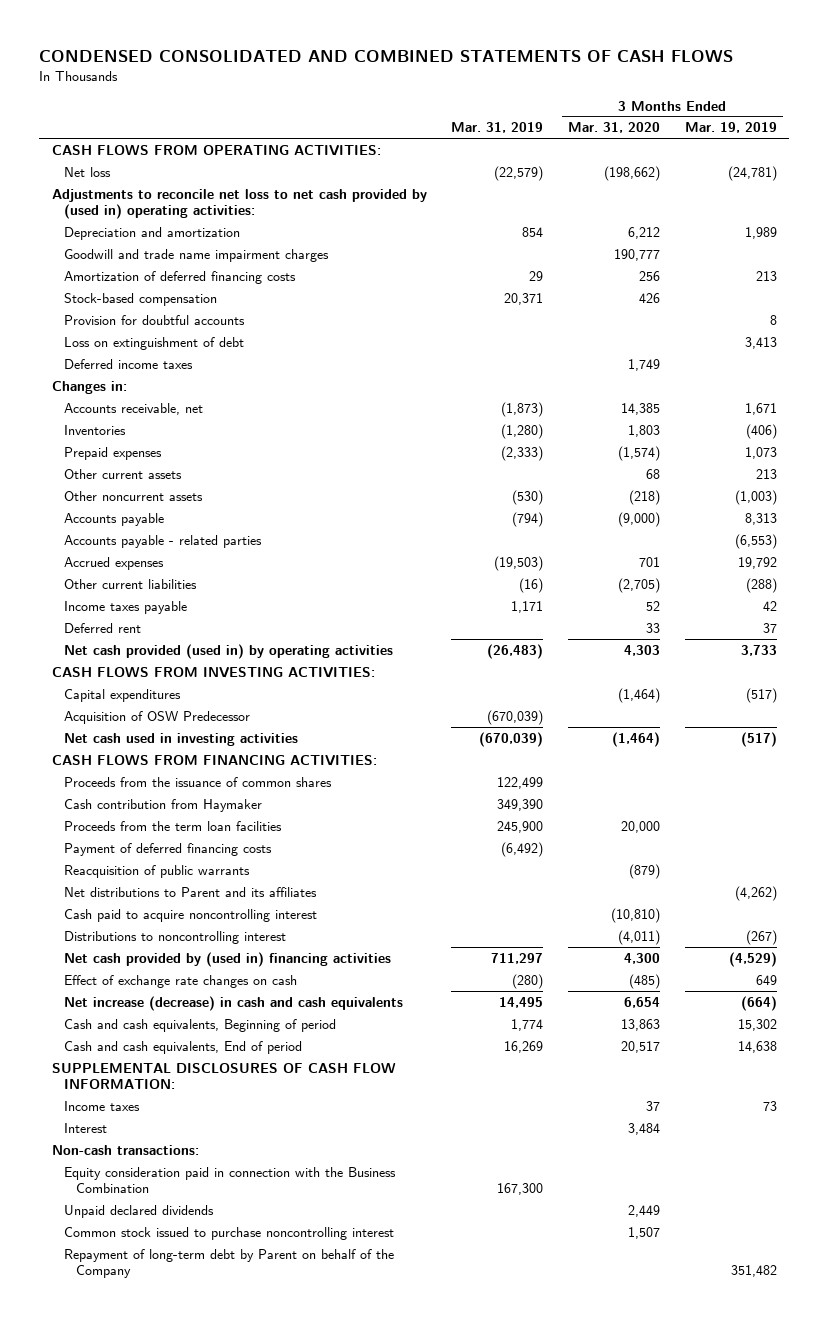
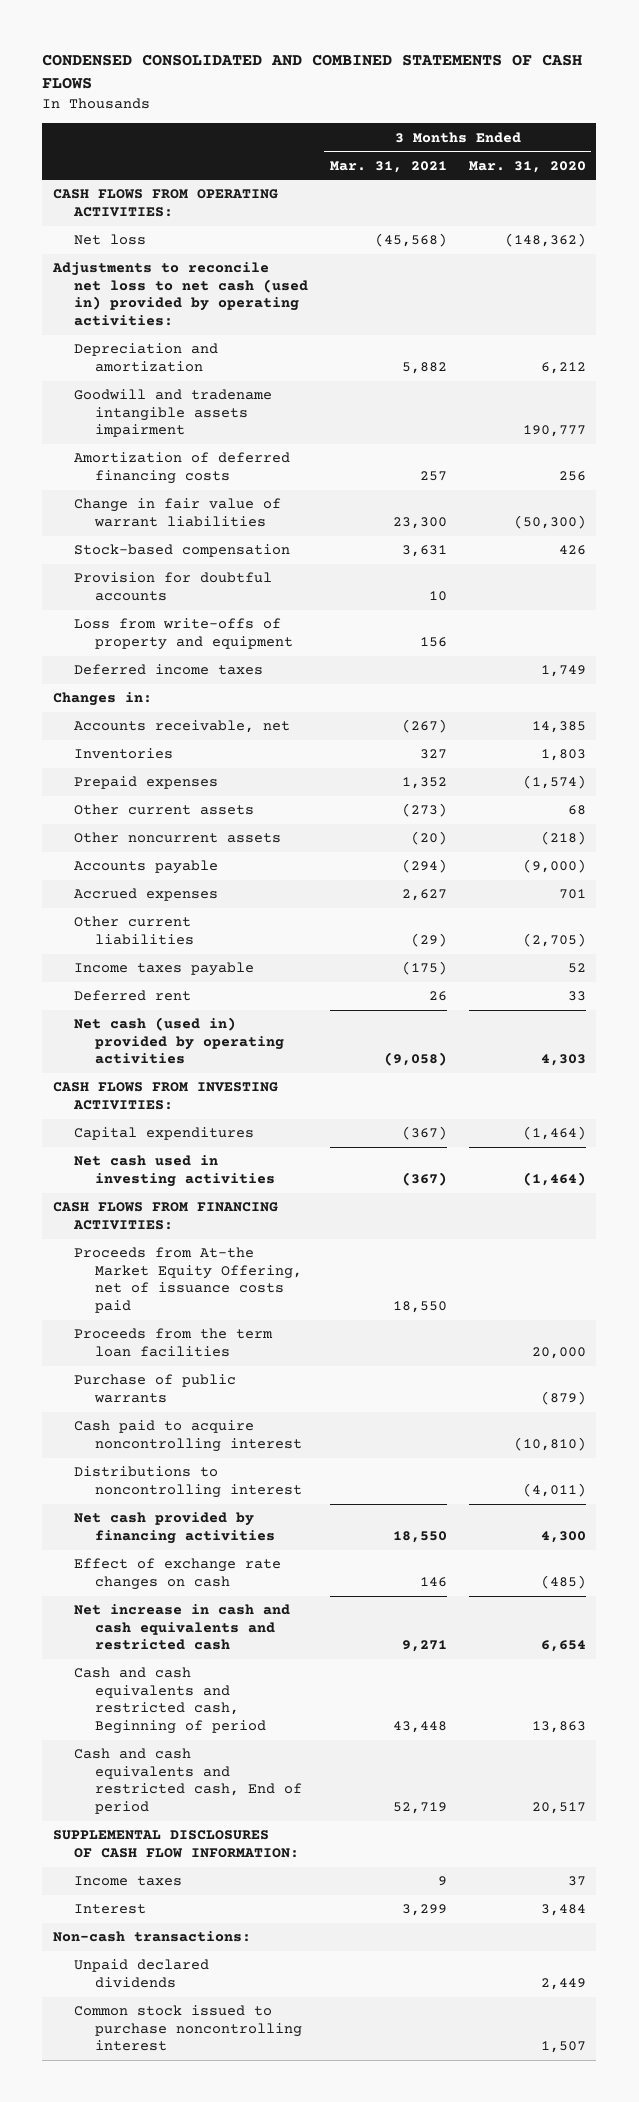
- | Mar. 31, 2019 | 3 Months Ended Mar. 31, 2020 | 3 Months Ended Mar. 19, 2019
+ | 3 Months Ended Mar. 31, 2021 | 3 Months Ended Mar. 31, 2020
- Net loss | (22,579) | (198,662) | (24,781)
- Adjustments to reconcile net loss to net cash provided by (used in) operating activities:
+ Net loss | (45,568) | (148,362)
+ Adjustments to reconcile net loss to net cash (used in) provided by operating activities:
- Goodwill and trade name impairment charges | | 190,777 |
+ Goodwill and tradename intangible assets impairment | | 190,777
+ Change in fair value of warrant liabilities | 23,300 | (50,300)
- Loss on extinguishment of debt | | | 3,413
+ Loss from write-offs of property and equipment | 156 |
- Accounts payable - related parties | | | (6,553)
- Net cash provided (used in) by operating activities | (26,483) | 4,303 | 3,733
+ Net cash (used in) provided by operating activities | (9,058) | 4,303
- Acquisition of OSW Predecessor | (670,039) | |
- Proceeds from the issuance of common shares | 122,499 | |
- Cash contribution from Haymaker | 349,390 | |
+ Proceeds from At-the Market Equity Offering, net of issuance costs paid | 18,550 |
- Payment of deferred financing costs | (6,492) | |
- Reacquisition of public warrants | | (879) |
- Net distributions to Parent and its affiliates | | | (4,262)
+ Purchase of public warrants | | (879)
- Net cash provided by (used in) financing activities | 711,297 | 4,300 | (4,529)
+ Net cash provided by financing activities | 18,550 | 4,300
- Net increase (decrease) in cash and cash equivalents | 14,495 | 6,654 | (664)
- Cash and cash equivalents, Beginning of period | 1,774 | 13,863 | 15,302
- Cash and cash equivalents, End of period | 16,269 | 20,517 | 14,638
+ Net increase in cash and cash equivalents and restricted cash | 9,271 | 6,654
+ Cash and cash equivalents and restricted cash, Beginning of period | 43,448 | 13,863
+ Cash and cash equivalents and restricted cash, End of period | 52,719 | 20,517
- Equity consideration paid in connection with the Business Combination | 167,300 | |
- Repayment of long-term debt by Parent on behalf of the Company | | | 351,482

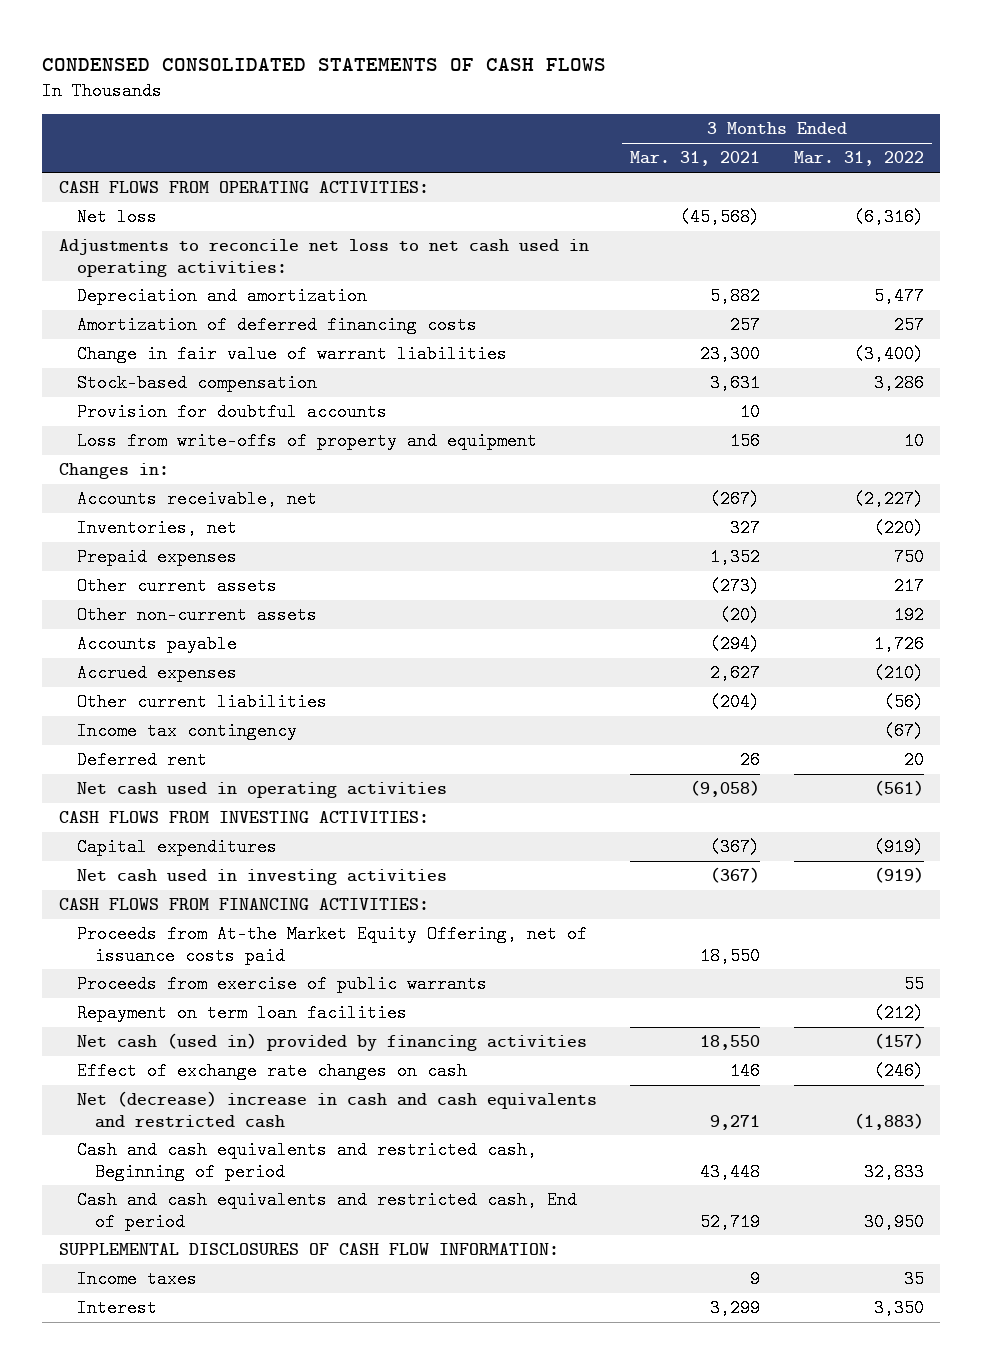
- CONDENSED CONSOLIDATED AND COMBINED STATEMENTS OF CASH FLOWS
+ CONDENSED CONSOLIDATED STATEMENTS OF CASH FLOWS
- | 3 Months Ended Mar. 31, 2021 | 3 Months Ended Mar. 31, 2020
+ | 3 Months Ended Mar. 31, 2021 | 3 Months Ended Mar. 31, 2022
- Adjustments to reconcile net loss to net cash (used in) provided by operating activities:
+ Adjustments to reconcile net loss to net cash used in operating activities:
- Goodwill and tradename intangible assets impairment | | 190,777
- Deferred income taxes | | 1,749
- Inventories | 327 | 1,803
+ Inventories, net | 327 | (220)
- Other noncurrent assets | (20) | (218)
+ Other non-current assets | (20) | 192
- Other current liabilities | (29) | (2,705)
- Income taxes payable | (175) | 52
+ Other current liabilities | (204) | (56)
+ Income tax contingency | | (67)
- Net cash (used in) provided by operating activities | (9,058) | 4,303
+ Net cash used in operating activities | (9,058) | (561)
- Proceeds from the term loan facilities | | 20,000
- Purchase of public warrants | | (879)
- Cash paid to acquire noncontrolling interest | | (10,810)
- Distributions to noncontrolling interest | | (4,011)
- Net cash provided by financing activities | 18,550 | 4,300
+ Proceeds from exercise of public warrants | | 55
+ Repayment on term loan facilities | | (212)
+ Net cash (used in) provided by financing activities | 18,550 | (157)
- Net increase in cash and cash equivalents and restricted cash | 9,271 | 6,654
+ Net (decrease) increase in cash and cash equivalents and restricted cash | 9,271 | (1,883)
- Non-cash transactions:
- Unpaid declared dividends | | 2,449
- Common stock issued to purchase noncontrolling interest | | 1,507

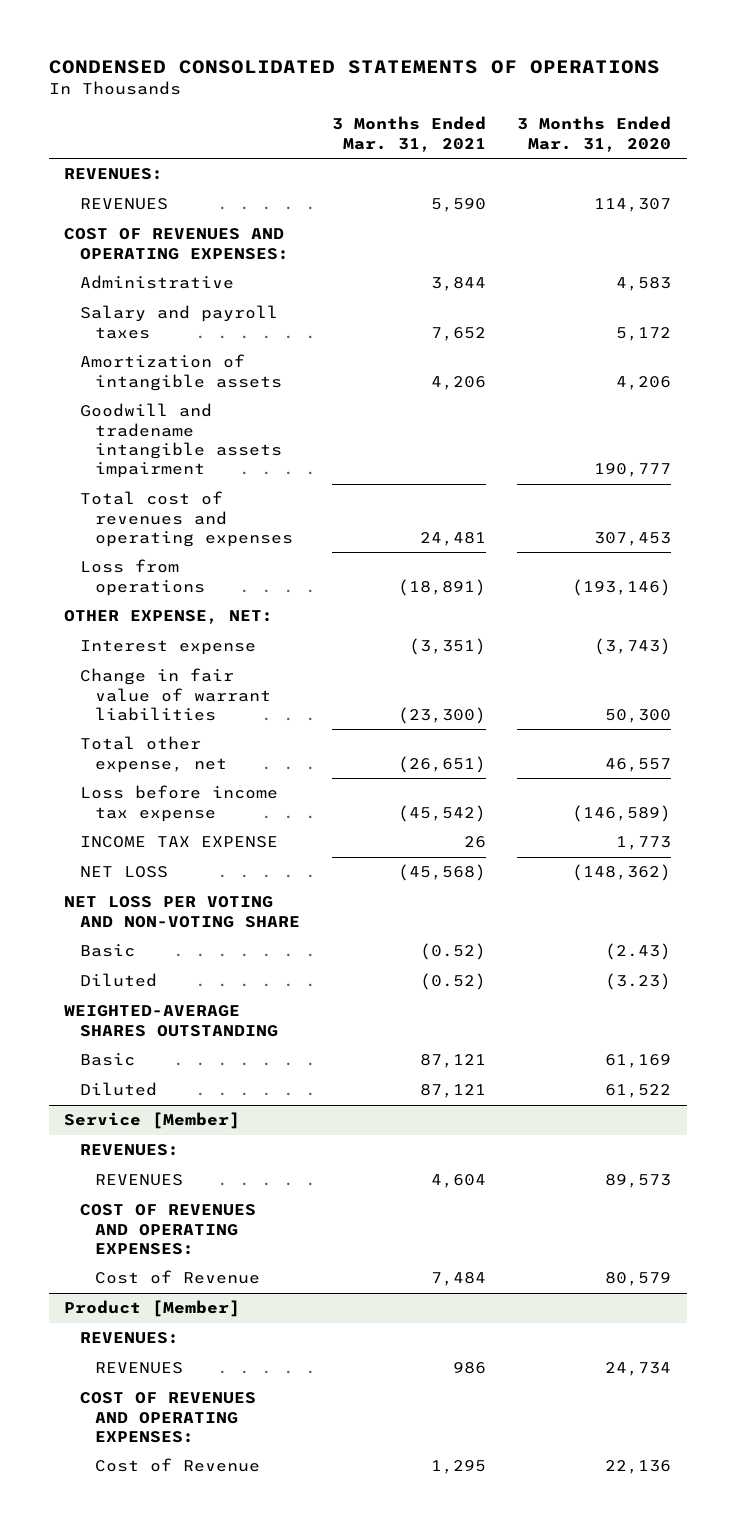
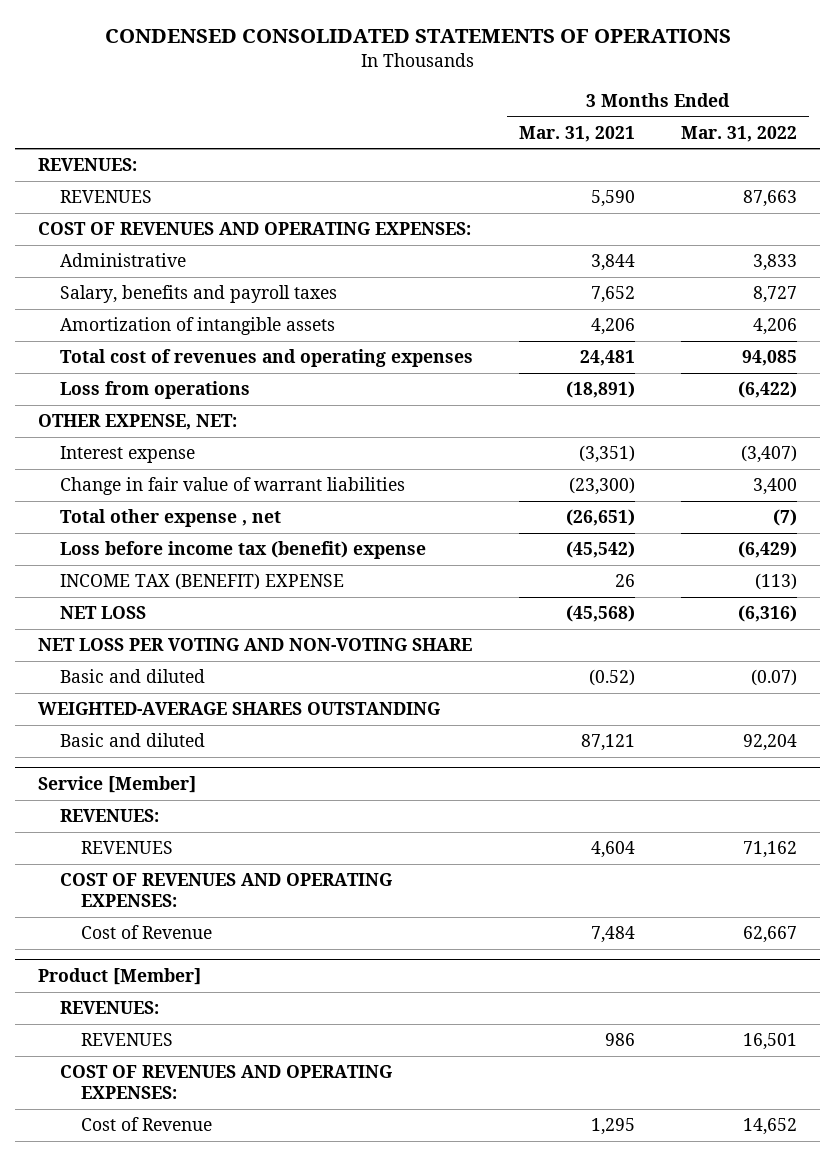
- | 3 Months Ended Mar. 31, 2021 | 3 Months Ended Mar. 31, 2020
+ | 3 Months Ended Mar. 31, 2021 | 3 Months Ended Mar. 31, 2022
- Salary and payroll taxes | 7,652 | 5,172
+ Salary, benefits and payroll taxes | 7,652 | 8,727
- Goodwill and tradename intangible assets impairment | | 190,777
- Total other expense, net | (26,651) | 46,557
- Loss before income tax expense | (45,542) | (146,589)
- INCOME TAX EXPENSE | 26 | 1,773
+ Total other expense , net | (26,651) | (7)
+ Loss before income tax (benefit) expense | (45,542) | (6,429)
+ INCOME TAX (BENEFIT) EXPENSE | 26 | (113)
- Basic | (0.52) | (2.43)
- Diluted | (0.52) | (3.23)
+ Basic and diluted | (0.52) | (0.07)
- Basic | 87,121 | 61,169
- Diluted | 87,121 | 61,522
+ Basic and diluted | 87,121 | 92,204

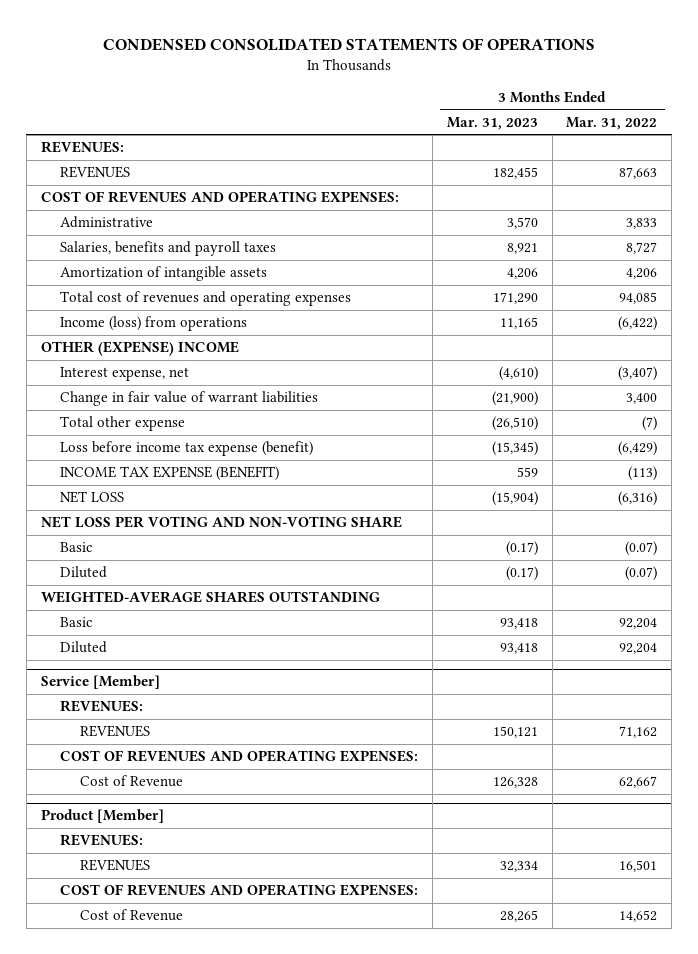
- | 3 Months Ended Mar. 31, 2021 | 3 Months Ended Mar. 31, 2022
+ | 3 Months Ended Mar. 31, 2023 | 3 Months Ended Mar. 31, 2022
- Salary, benefits and payroll taxes | 7,652 | 8,727
+ Salaries, benefits and payroll taxes | 8,921 | 8,727
- Loss from operations | (18,891) | (6,422)
- OTHER EXPENSE, NET:
- Interest expense | (3,351) | (3,407)
+ Income (loss) from operations | 11,165 | (6,422)
+ OTHER (EXPENSE) INCOME
+ Interest expense, net | (4,610) | (3,407)
- Total other expense , net | (26,651) | (7)
- Loss before income tax (benefit) expense | (45,542) | (6,429)
- INCOME TAX (BENEFIT) EXPENSE | 26 | (113)
+ Total other expense | (26,510) | (7)
+ Loss before income tax expense (benefit) | (15,345) | (6,429)
+ INCOME TAX EXPENSE (BENEFIT) | 559 | (113)
- Basic and diluted | (0.52) | (0.07)
+ Basic | (0.17) | (0.07)
+ Diluted | (0.17) | (0.07)
- Basic and diluted | 87,121 | 92,204
+ Basic | 93,418 | 92,204
+ Diluted | 93,418 | 92,204

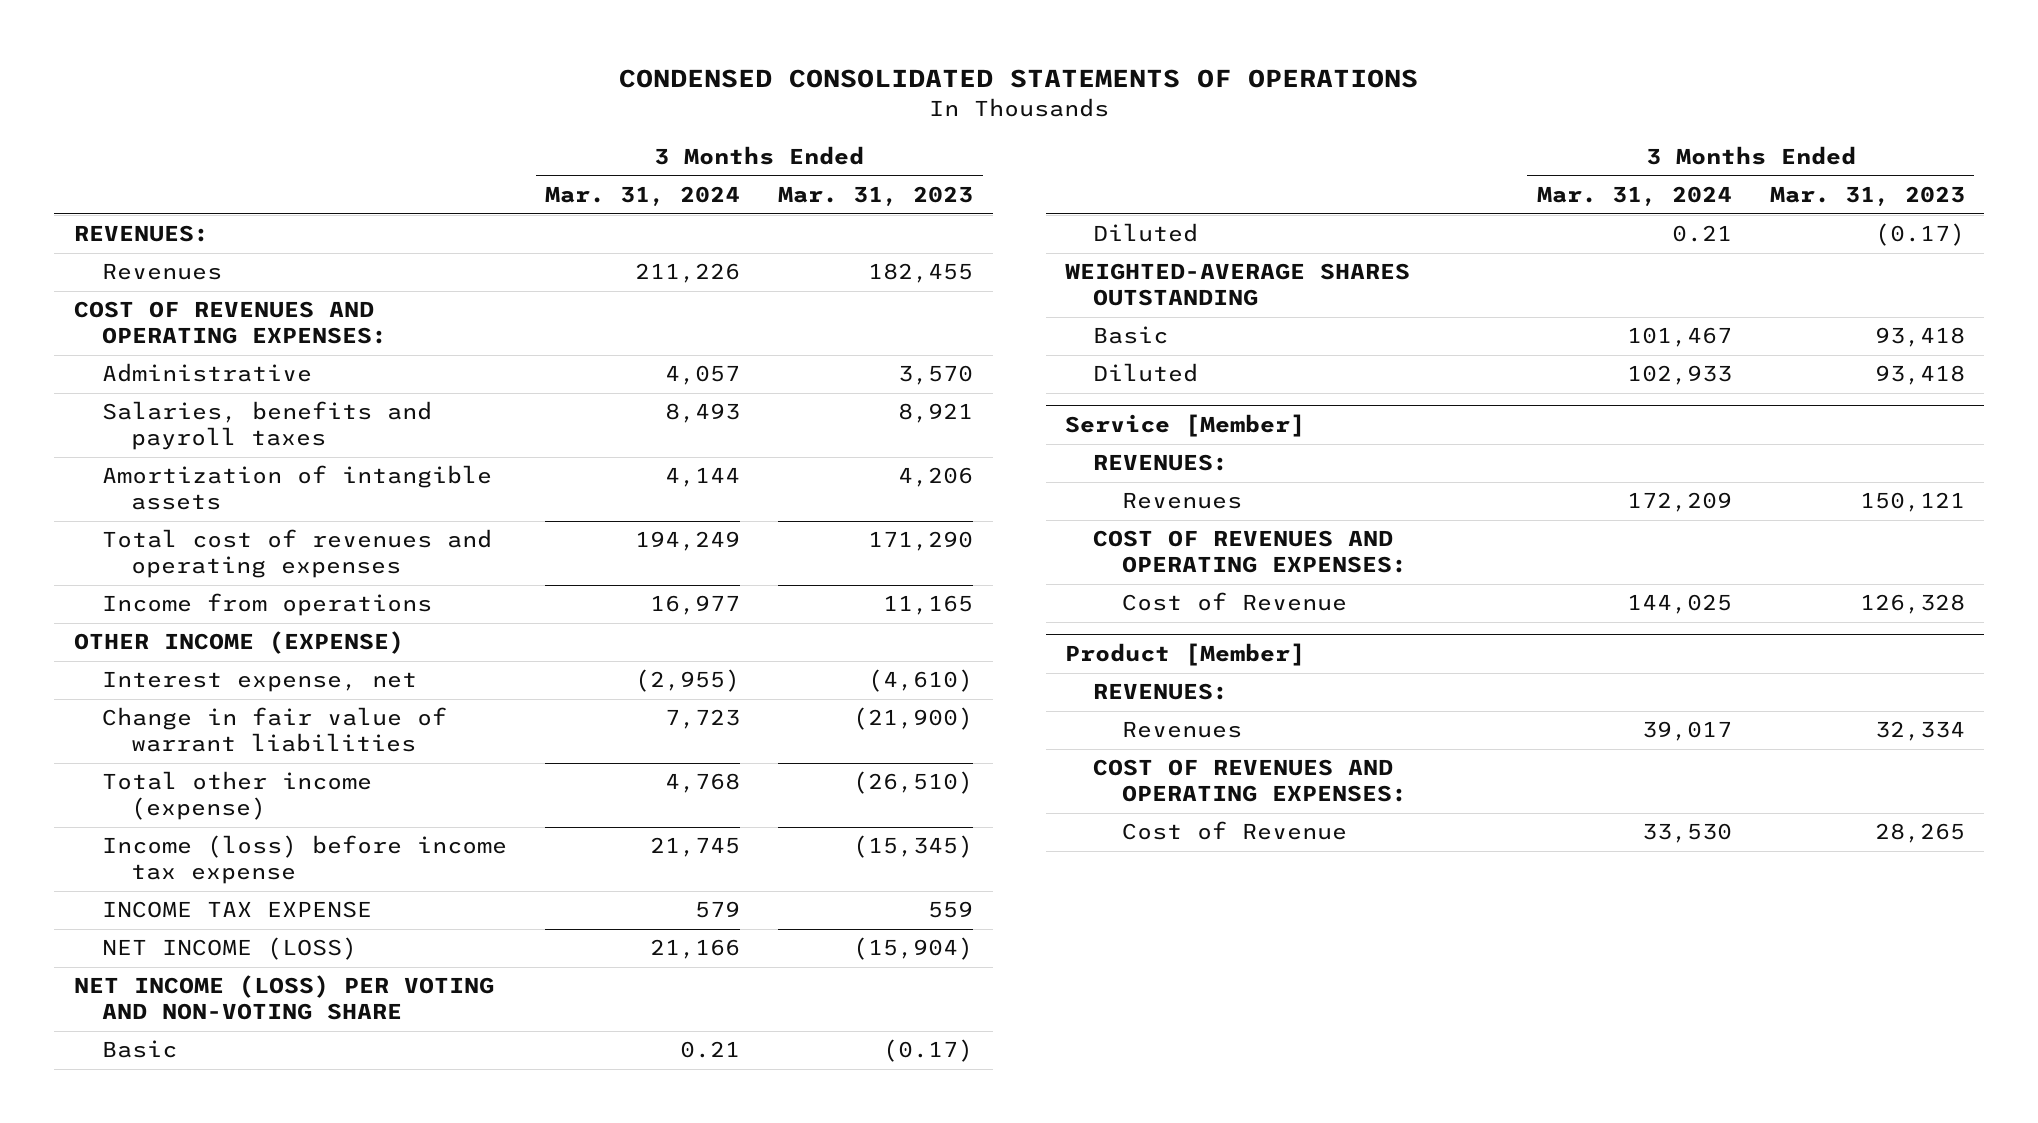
- | 3 Months Ended Mar. 31, 2023 | 3 Months Ended Mar. 31, 2022
+ | 3 Months Ended Mar. 31, 2024 | 3 Months Ended Mar. 31, 2023
- REVENUES | 182,455 | 87,663
+ Revenues | 211,226 | 182,455
- Income (loss) from operations | 11,165 | (6,422)
- OTHER (EXPENSE) INCOME
+ Income from operations | 16,977 | 11,165
+ OTHER INCOME (EXPENSE)
- Total other expense | (26,510) | (7)
- Loss before income tax expense (benefit) | (15,345) | (6,429)
- INCOME TAX EXPENSE (BENEFIT) | 559 | (113)
- NET LOSS | (15,904) | (6,316)
- NET LOSS PER VOTING AND NON-VOTING SHARE
+ Total other income (expense) | 4,768 | (26,510)
+ Income (loss) before income tax expense | 21,745 | (15,345)
+ INCOME TAX EXPENSE | 579 | 559
+ NET INCOME (LOSS) | 21,166 | (15,904)
+ NET INCOME (LOSS) PER VOTING AND NON-VOTING SHARE
@ Service [Member]
- REVENUES | 150,121 | 71,162
+ Revenues | 172,209 | 150,121
@ Product [Member]
- REVENUES | 32,334 | 16,501
+ Revenues | 39,017 | 32,334

